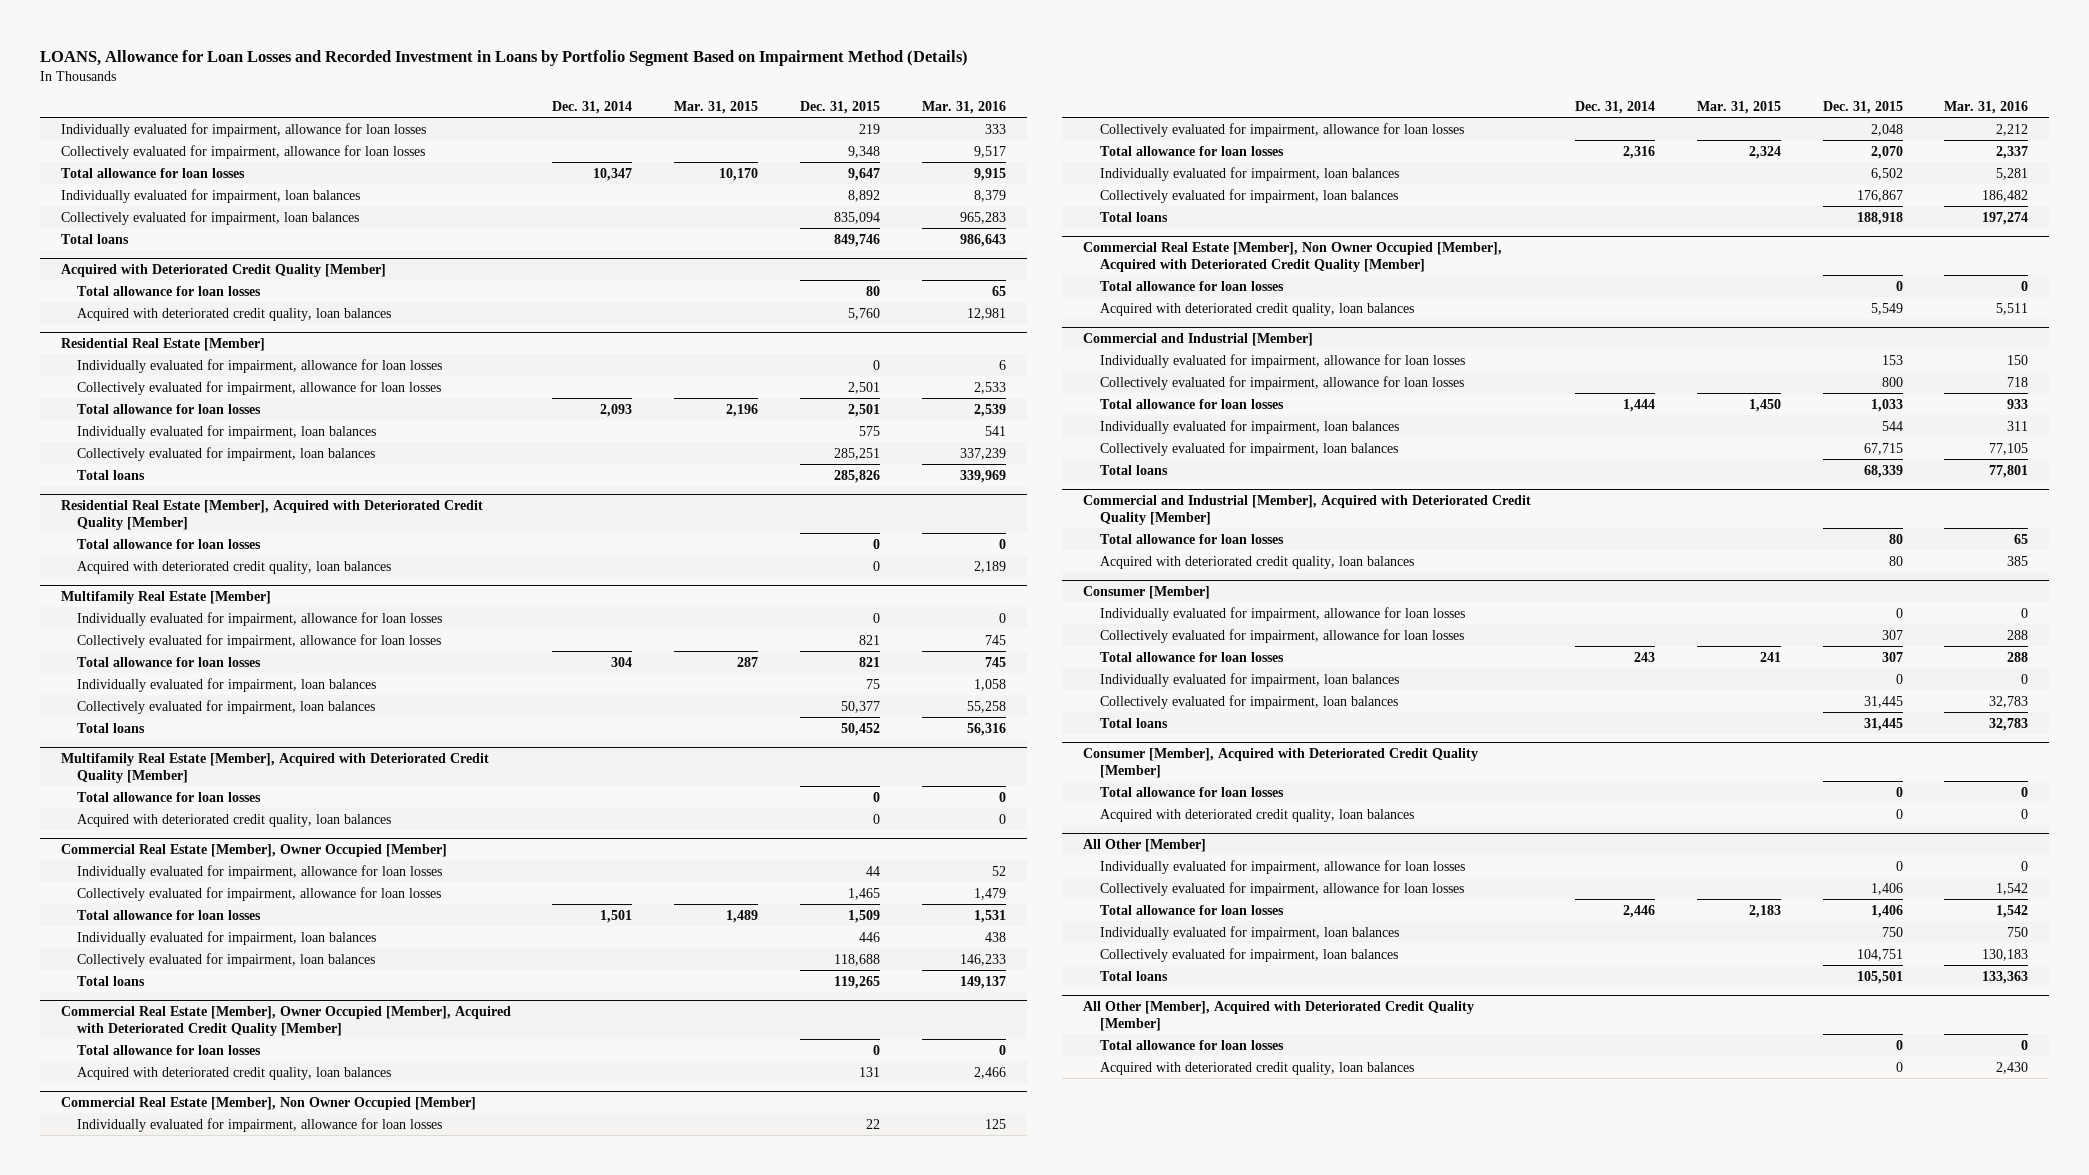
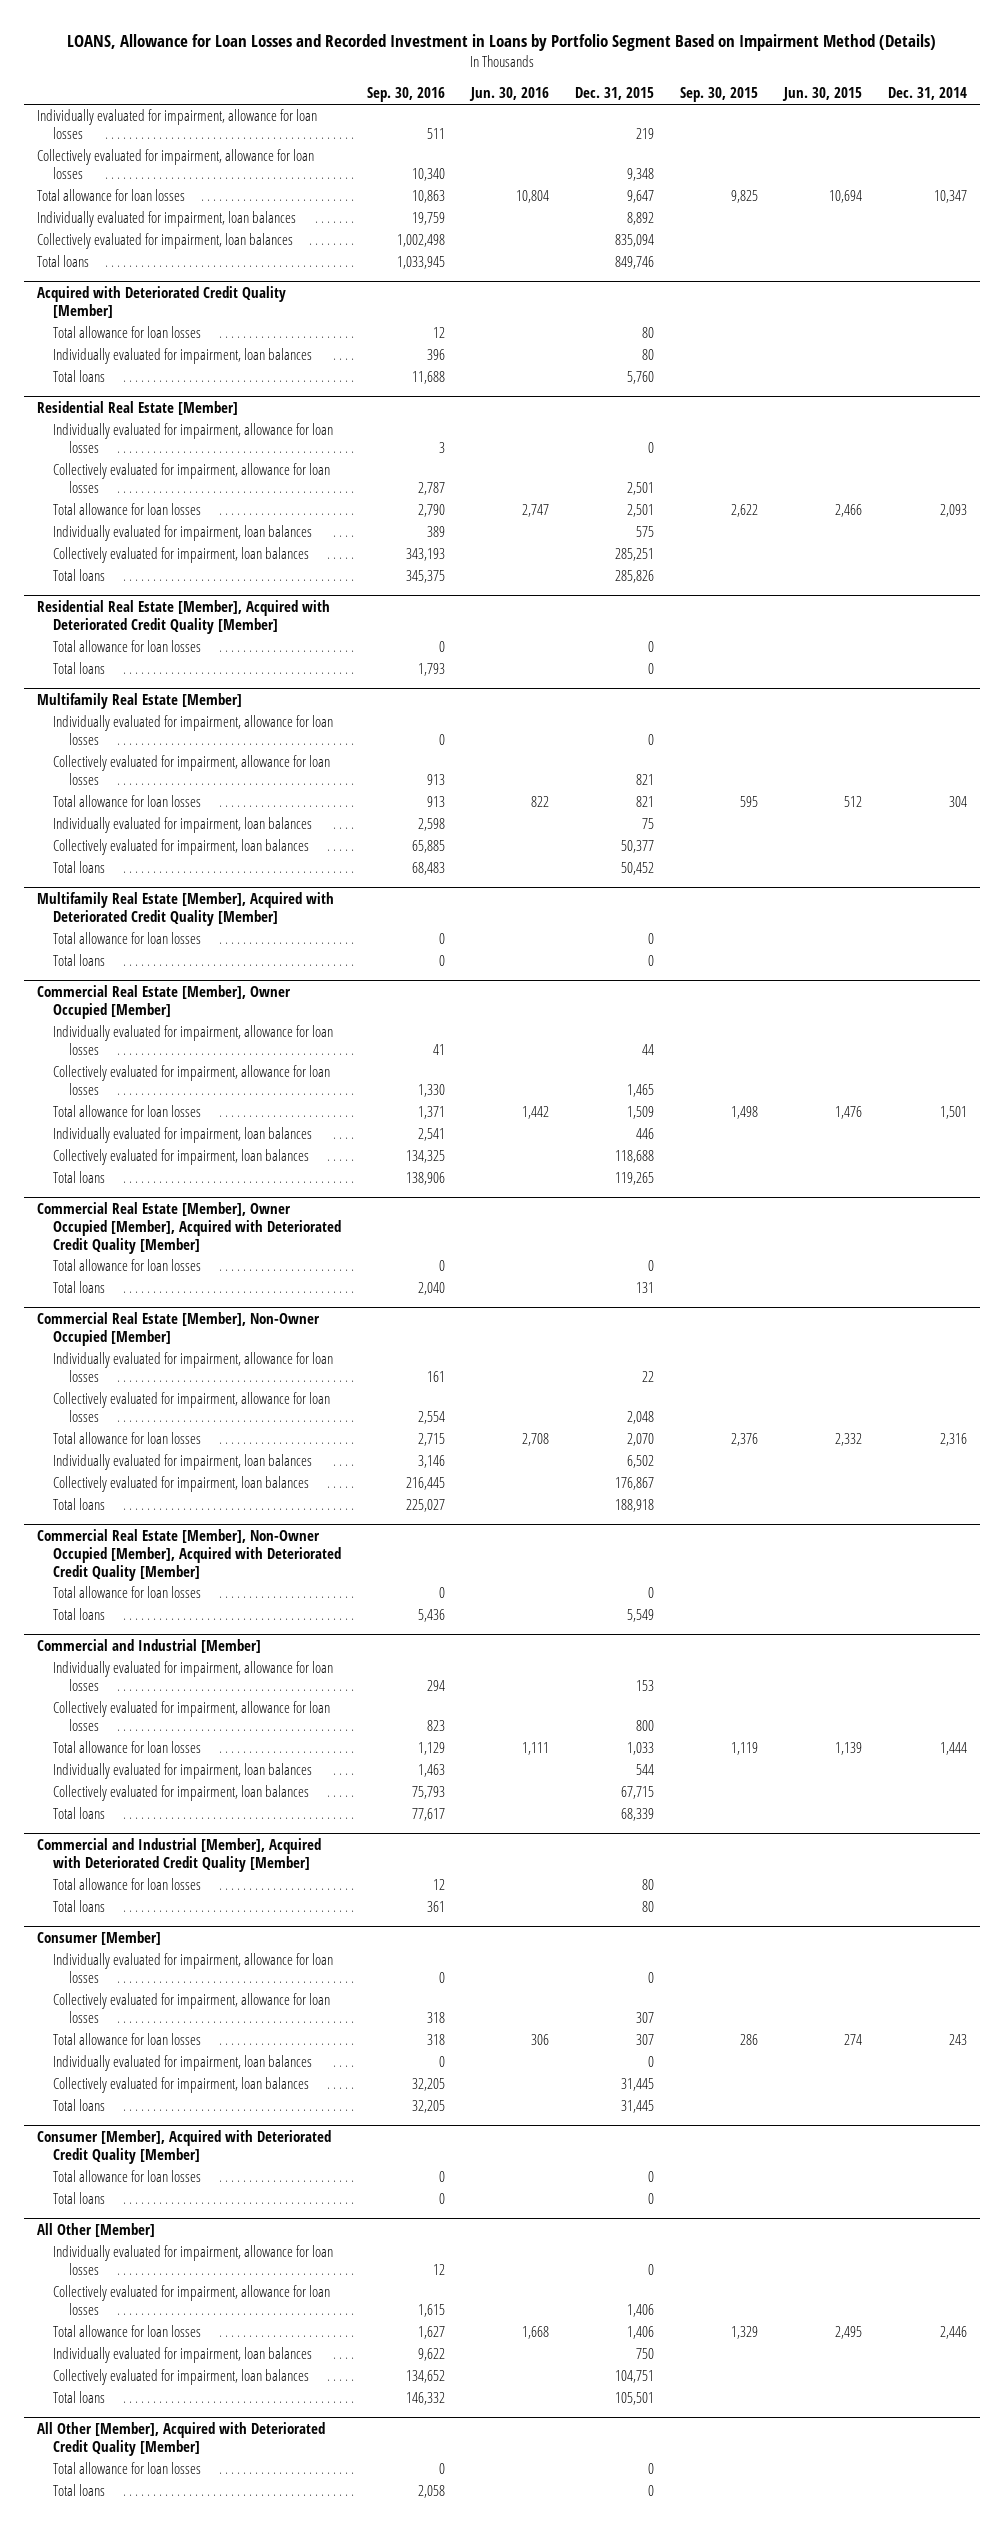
- | Dec. 31, 2014 | Mar. 31, 2015 | Dec. 31, 2015 | Mar. 31, 2016
+ | Sep. 30, 2016 | Jun. 30, 2016 | Dec. 31, 2015 | Sep. 30, 2015 | Jun. 30, 2015 | Dec. 31, 2014
@ Acquired with Deteriorated Credit Quality [Member]
- Acquired with deteriorated credit quality, loan balances | | | 5,760 | 12,981
+ Individually evaluated for impairment, loan balances | 396 | | 80 | | |
+ Total loans | 11,688 | | 5,760 | | |
@ Residential Real Estate [Member], Acquired with Deteriorated Credit Quality [Member]
- Acquired with deteriorated credit quality, loan balances | | | 0 | 2,189
+ Total loans | 1,793 | | 0 | | |
@ Multifamily Real Estate [Member], Acquired with Deteriorated Credit Quality [Member]
- Acquired with deteriorated credit quality, loan balances | | | 0 | 0
+ Total loans | 0 | | 0 | | |
@ Commercial Real Estate [Member], Owner Occupied [Member], Acquired with Deteriorated Credit Quality [Member]
- Acquired with deteriorated credit quality, loan balances | | | 131 | 2,466
- Commercial Real Estate [Member], Non Owner Occupied [Member]
@ Commercial Real Estate [Member], Owner Occupied [Member], Acquired with Deteriorated Credit Quality [Member]
+ Total loans | 2,040 | | 131 | | |
+ Commercial Real Estate [Member], Non-Owner Occupied [Member]
- Commercial Real Estate [Member], Non Owner Occupied [Member], Acquired with Deteriorated Credit Quality [Member]
+ Commercial Real Estate [Member], Non-Owner Occupied [Member], Acquired with Deteriorated Credit Quality [Member]
- Acquired with deteriorated credit quality, loan balances | | | 5,549 | 5,511
+ Total loans | 5,436 | | 5,549 | | |
@ Commercial and Industrial [Member], Acquired with Deteriorated Credit Quality [Member]
- Acquired with deteriorated credit quality, loan balances | | | 80 | 385
+ Total loans | 361 | | 80 | | |
@ Consumer [Member], Acquired with Deteriorated Credit Quality [Member]
- Acquired with deteriorated credit quality, loan balances | | | 0 | 0
+ Total loans | 0 | | 0 | | |
@ All Other [Member], Acquired with Deteriorated Credit Quality [Member]
- Acquired with deteriorated credit quality, loan balances | | | 0 | 2,430
+ Total loans | 2,058 | | 0 | | |

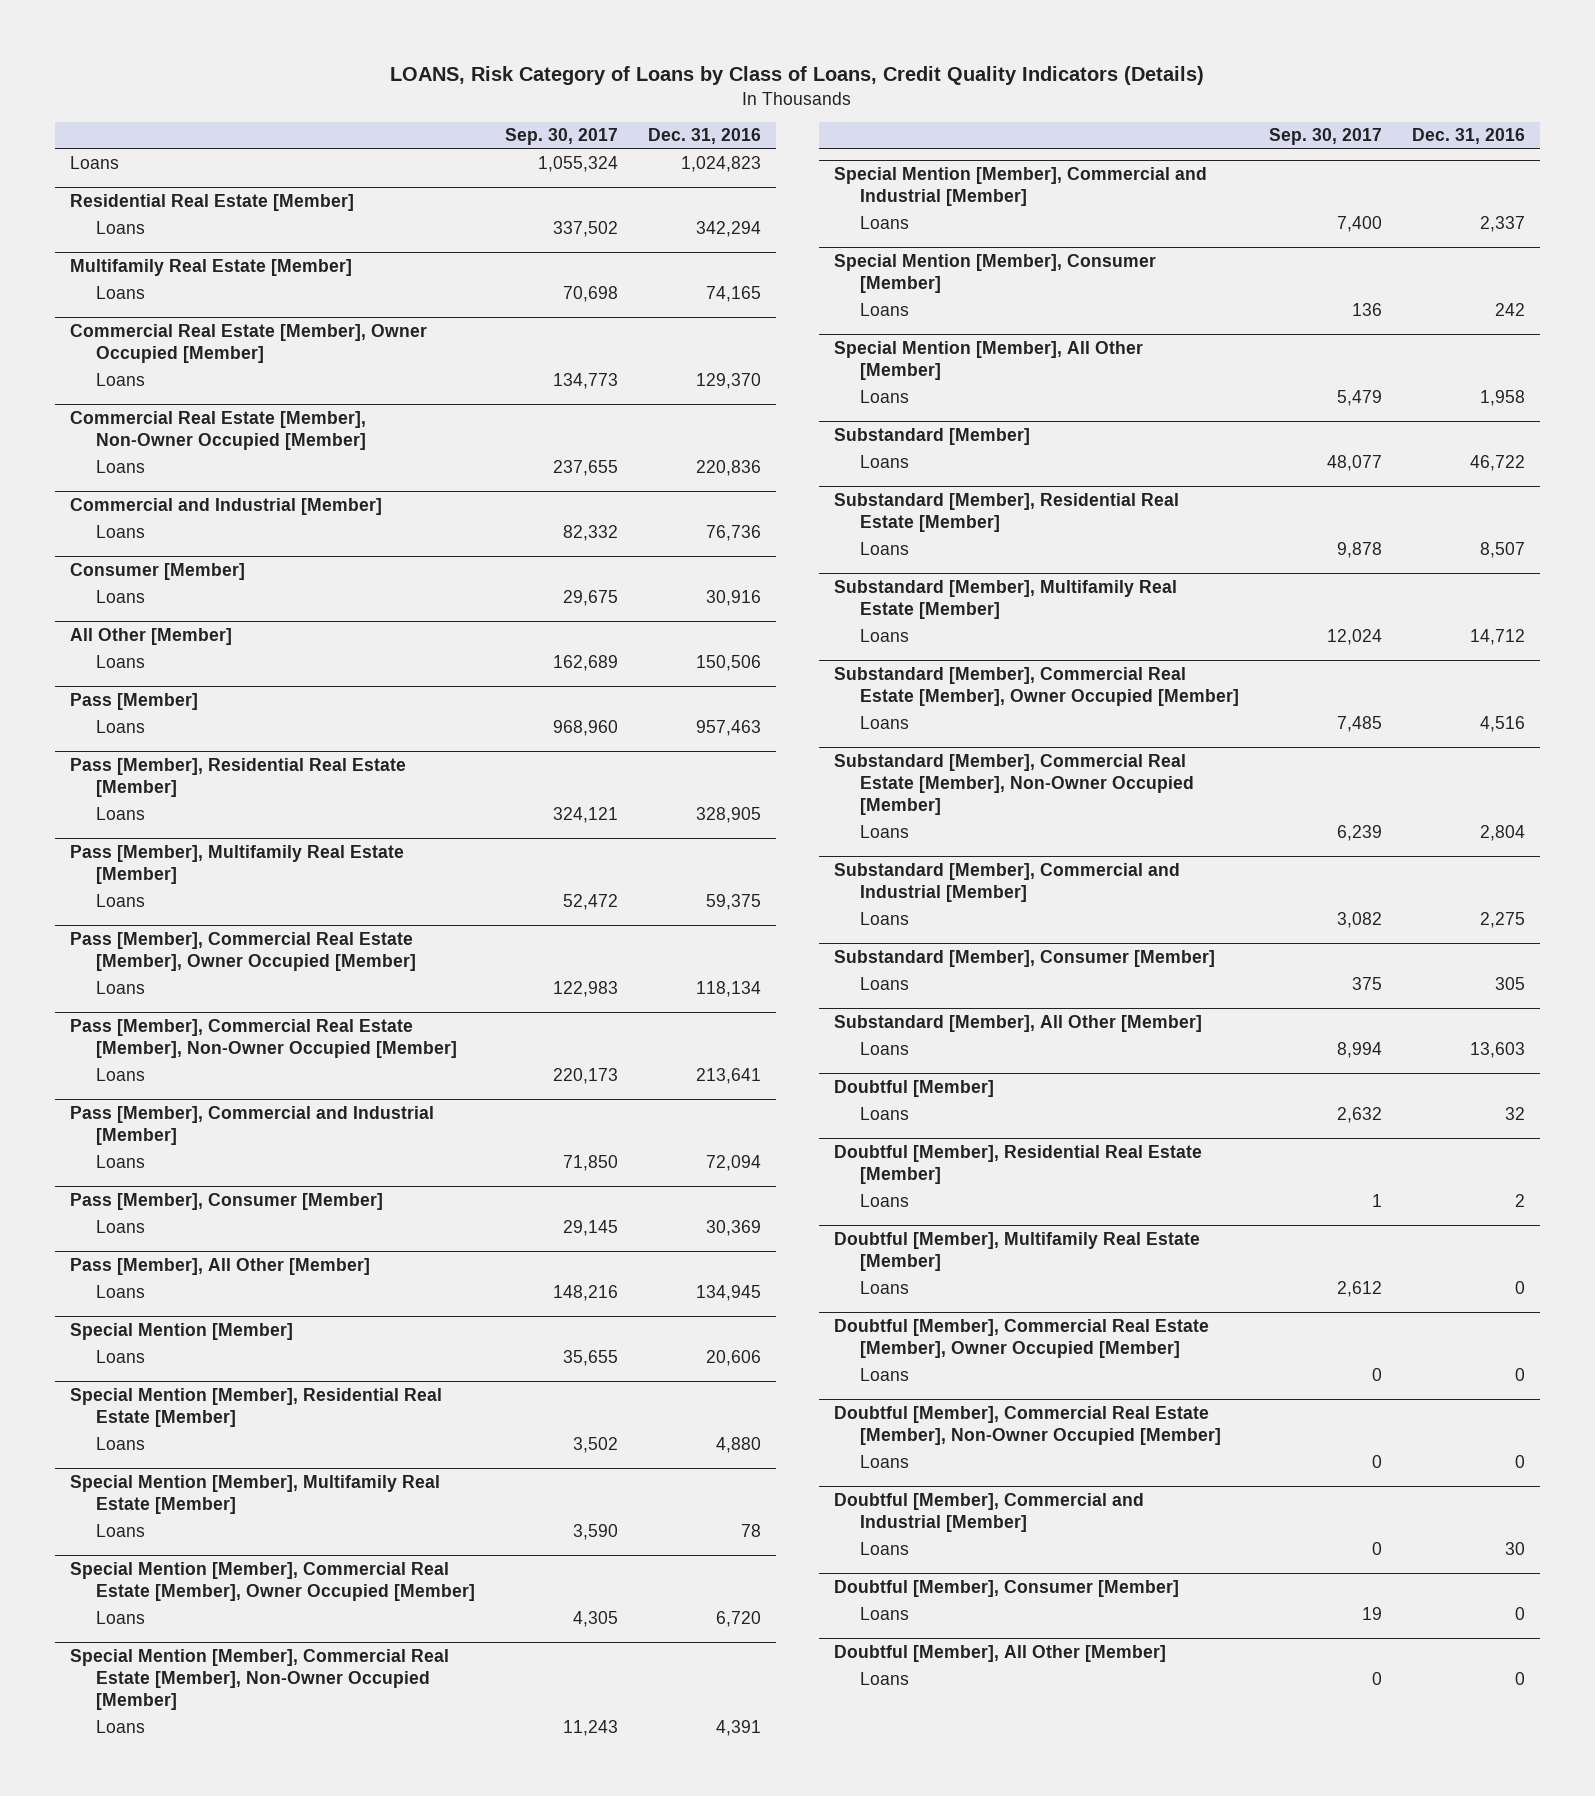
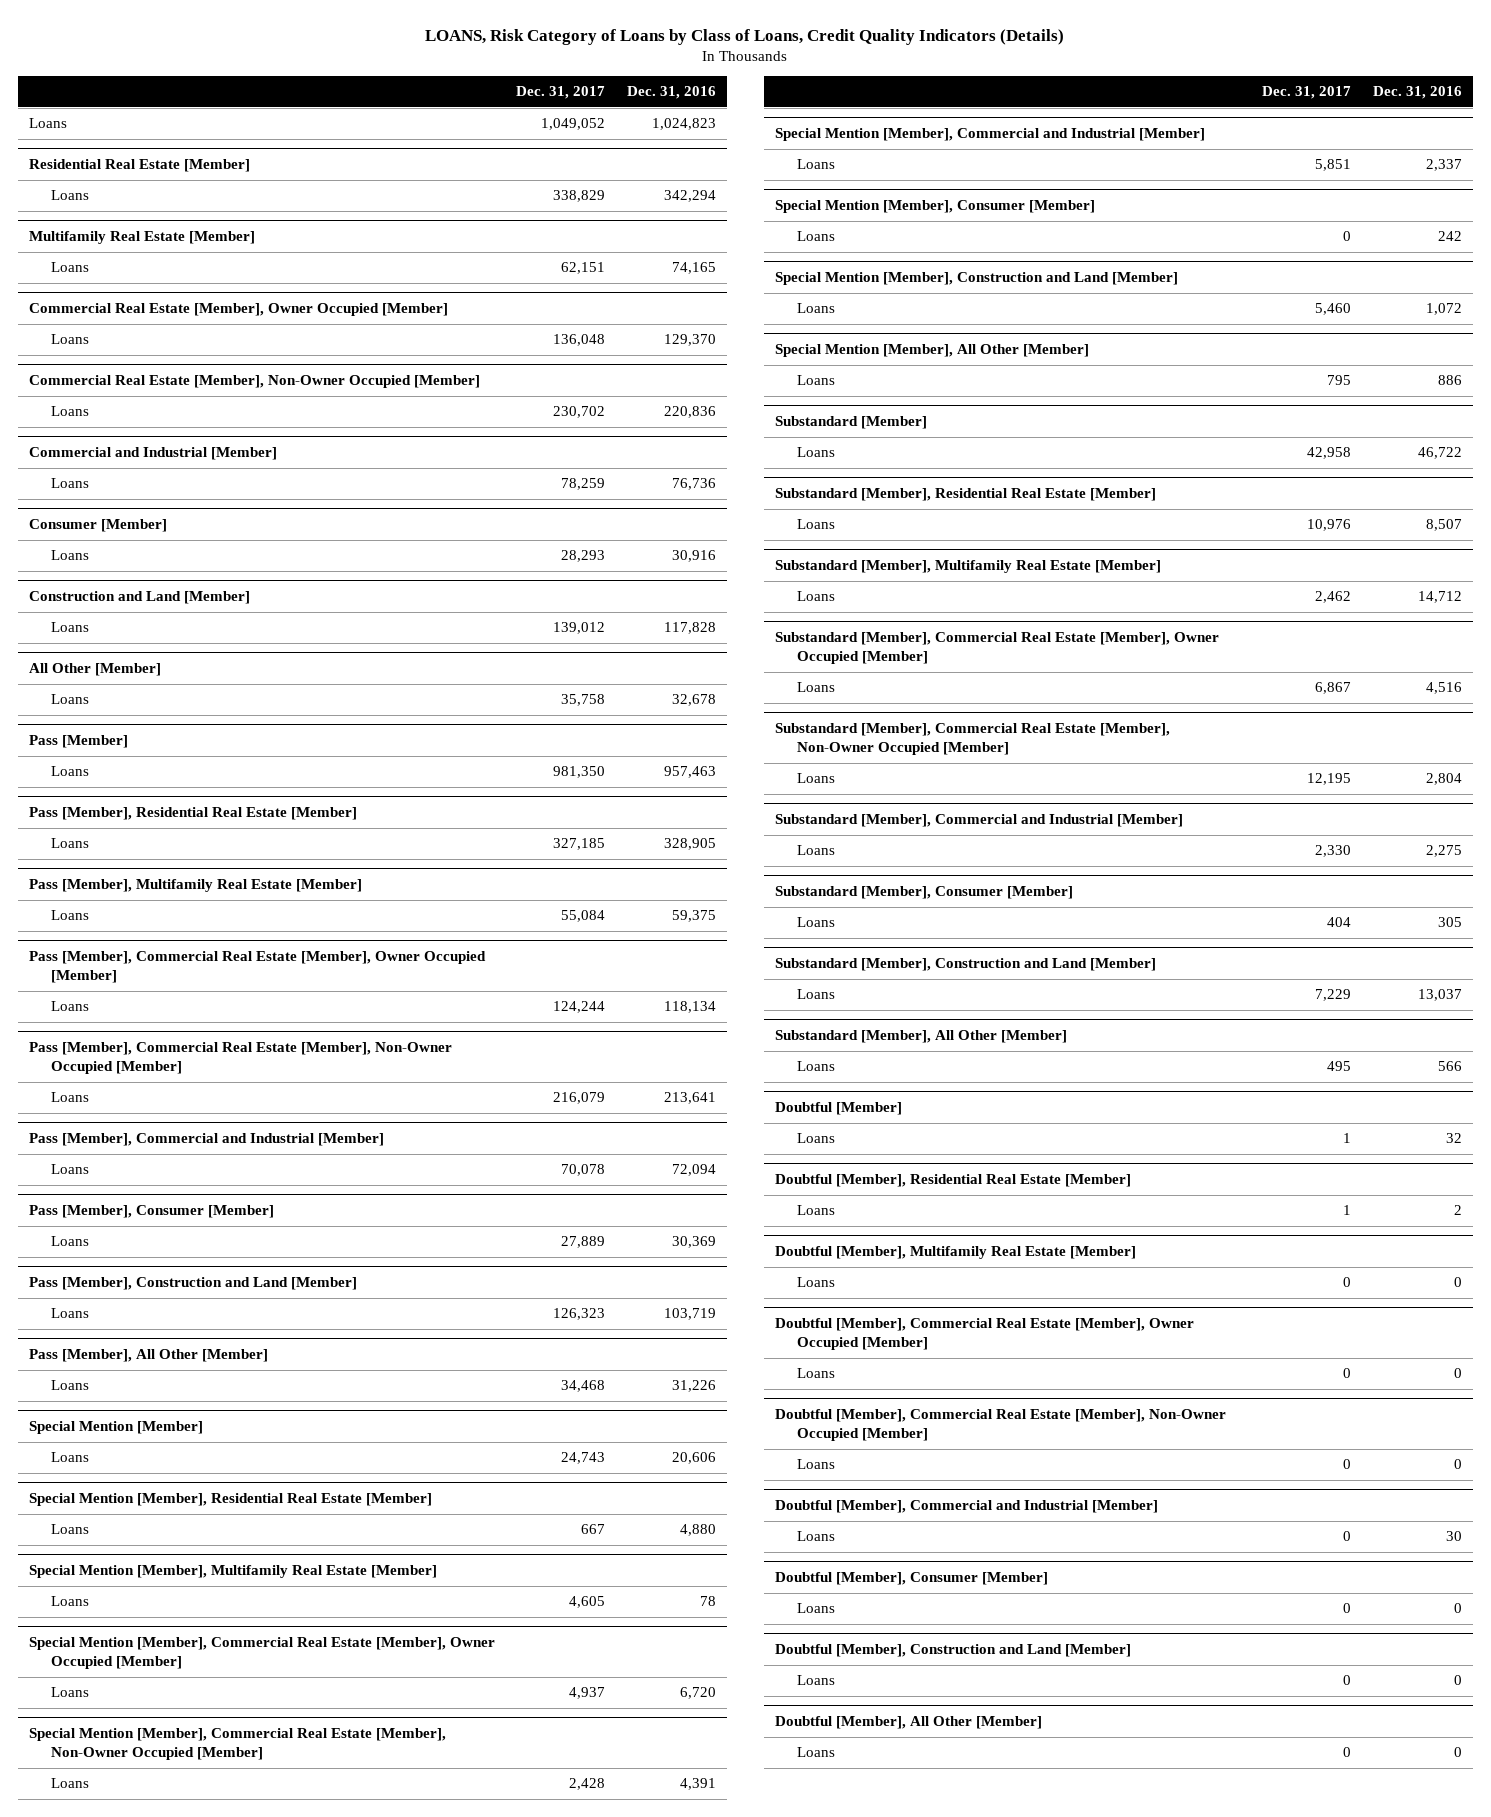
- | Sep. 30, 2017 | Dec. 31, 2016
+ | Dec. 31, 2017 | Dec. 31, 2016
+ Construction and Land [Member]
+ Loans | 139,012 | 117,828
@ All Other [Member]
- Loans | 162,689 | 150,506
+ Loans | 35,758 | 32,678
+ Pass [Member], Construction and Land [Member]
+ Loans | 126,323 | 103,719
@ Pass [Member], All Other [Member]
- Loans | 148,216 | 134,945
+ Loans | 34,468 | 31,226
+ Special Mention [Member], Construction and Land [Member]
+ Loans | 5,460 | 1,072
@ Special Mention [Member], All Other [Member]
- Loans | 5,479 | 1,958
+ Loans | 795 | 886
+ Substandard [Member], Construction and Land [Member]
+ Loans | 7,229 | 13,037
@ Substandard [Member], All Other [Member]
- Loans | 8,994 | 13,603
+ Loans | 495 | 566
+ Doubtful [Member], Construction and Land [Member]
+ Loans | 0 | 0

